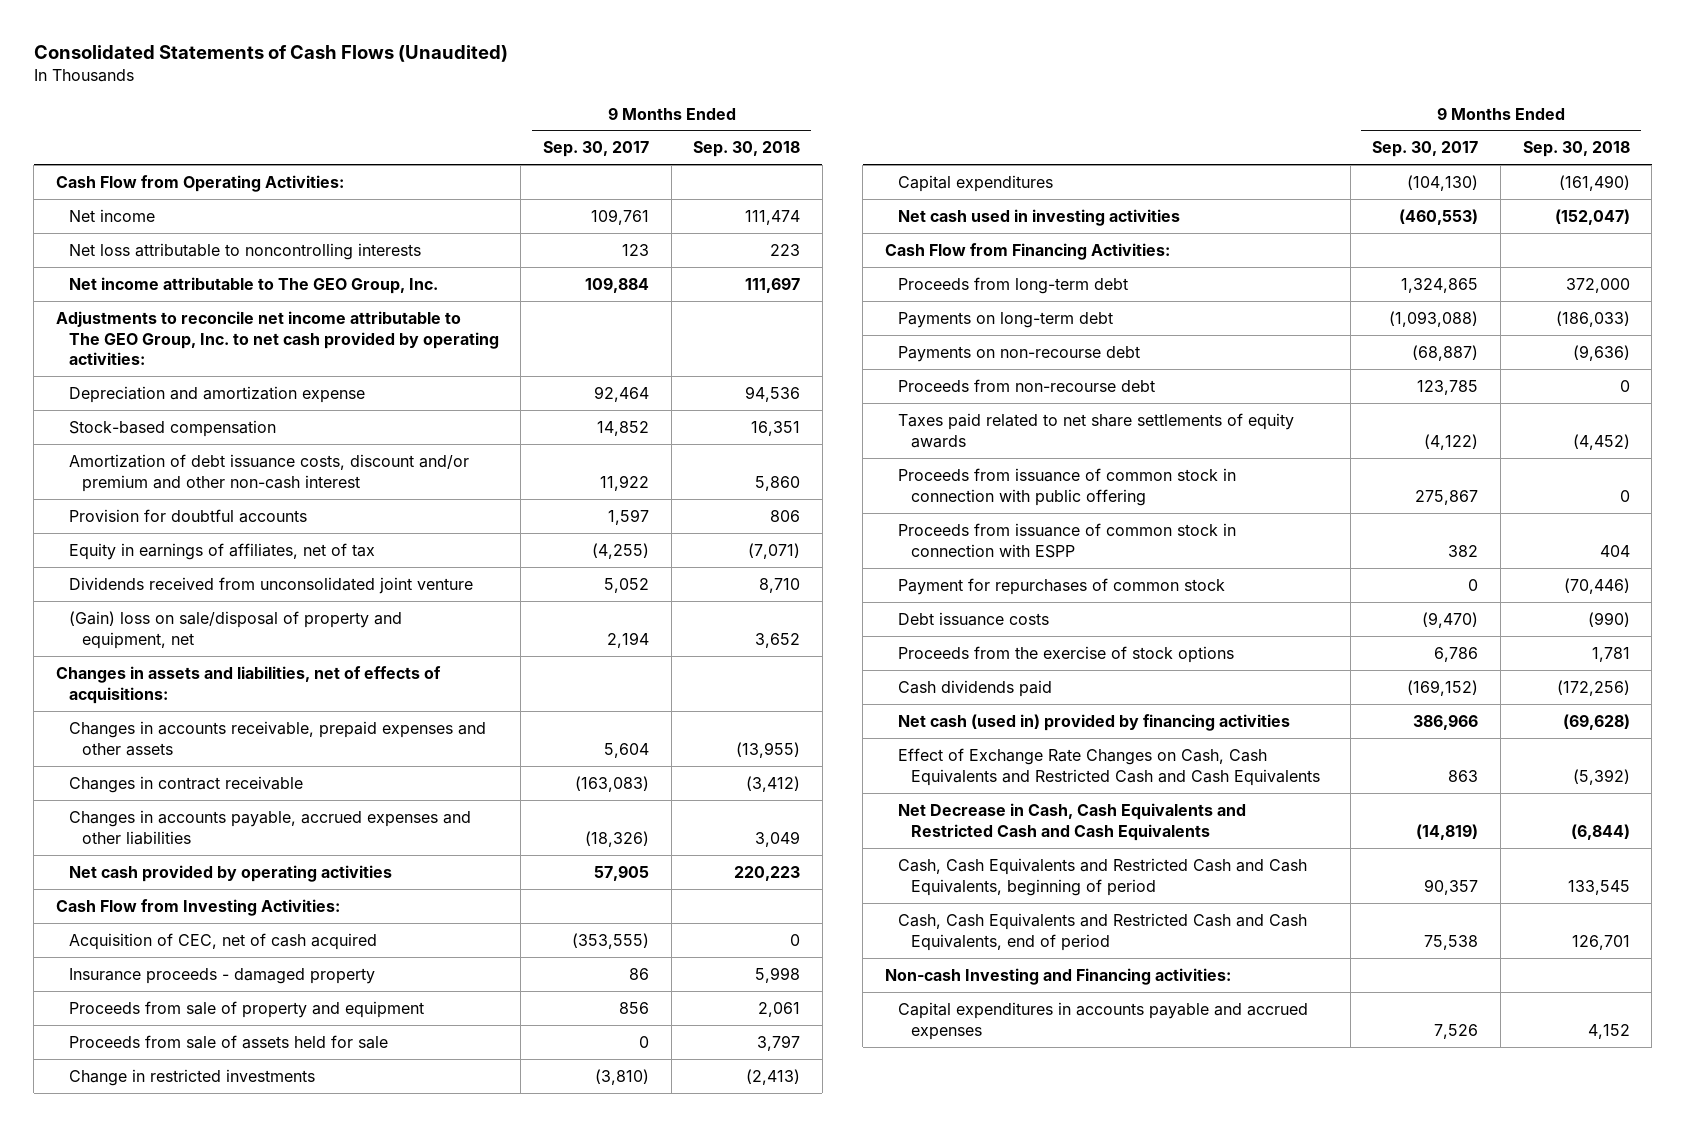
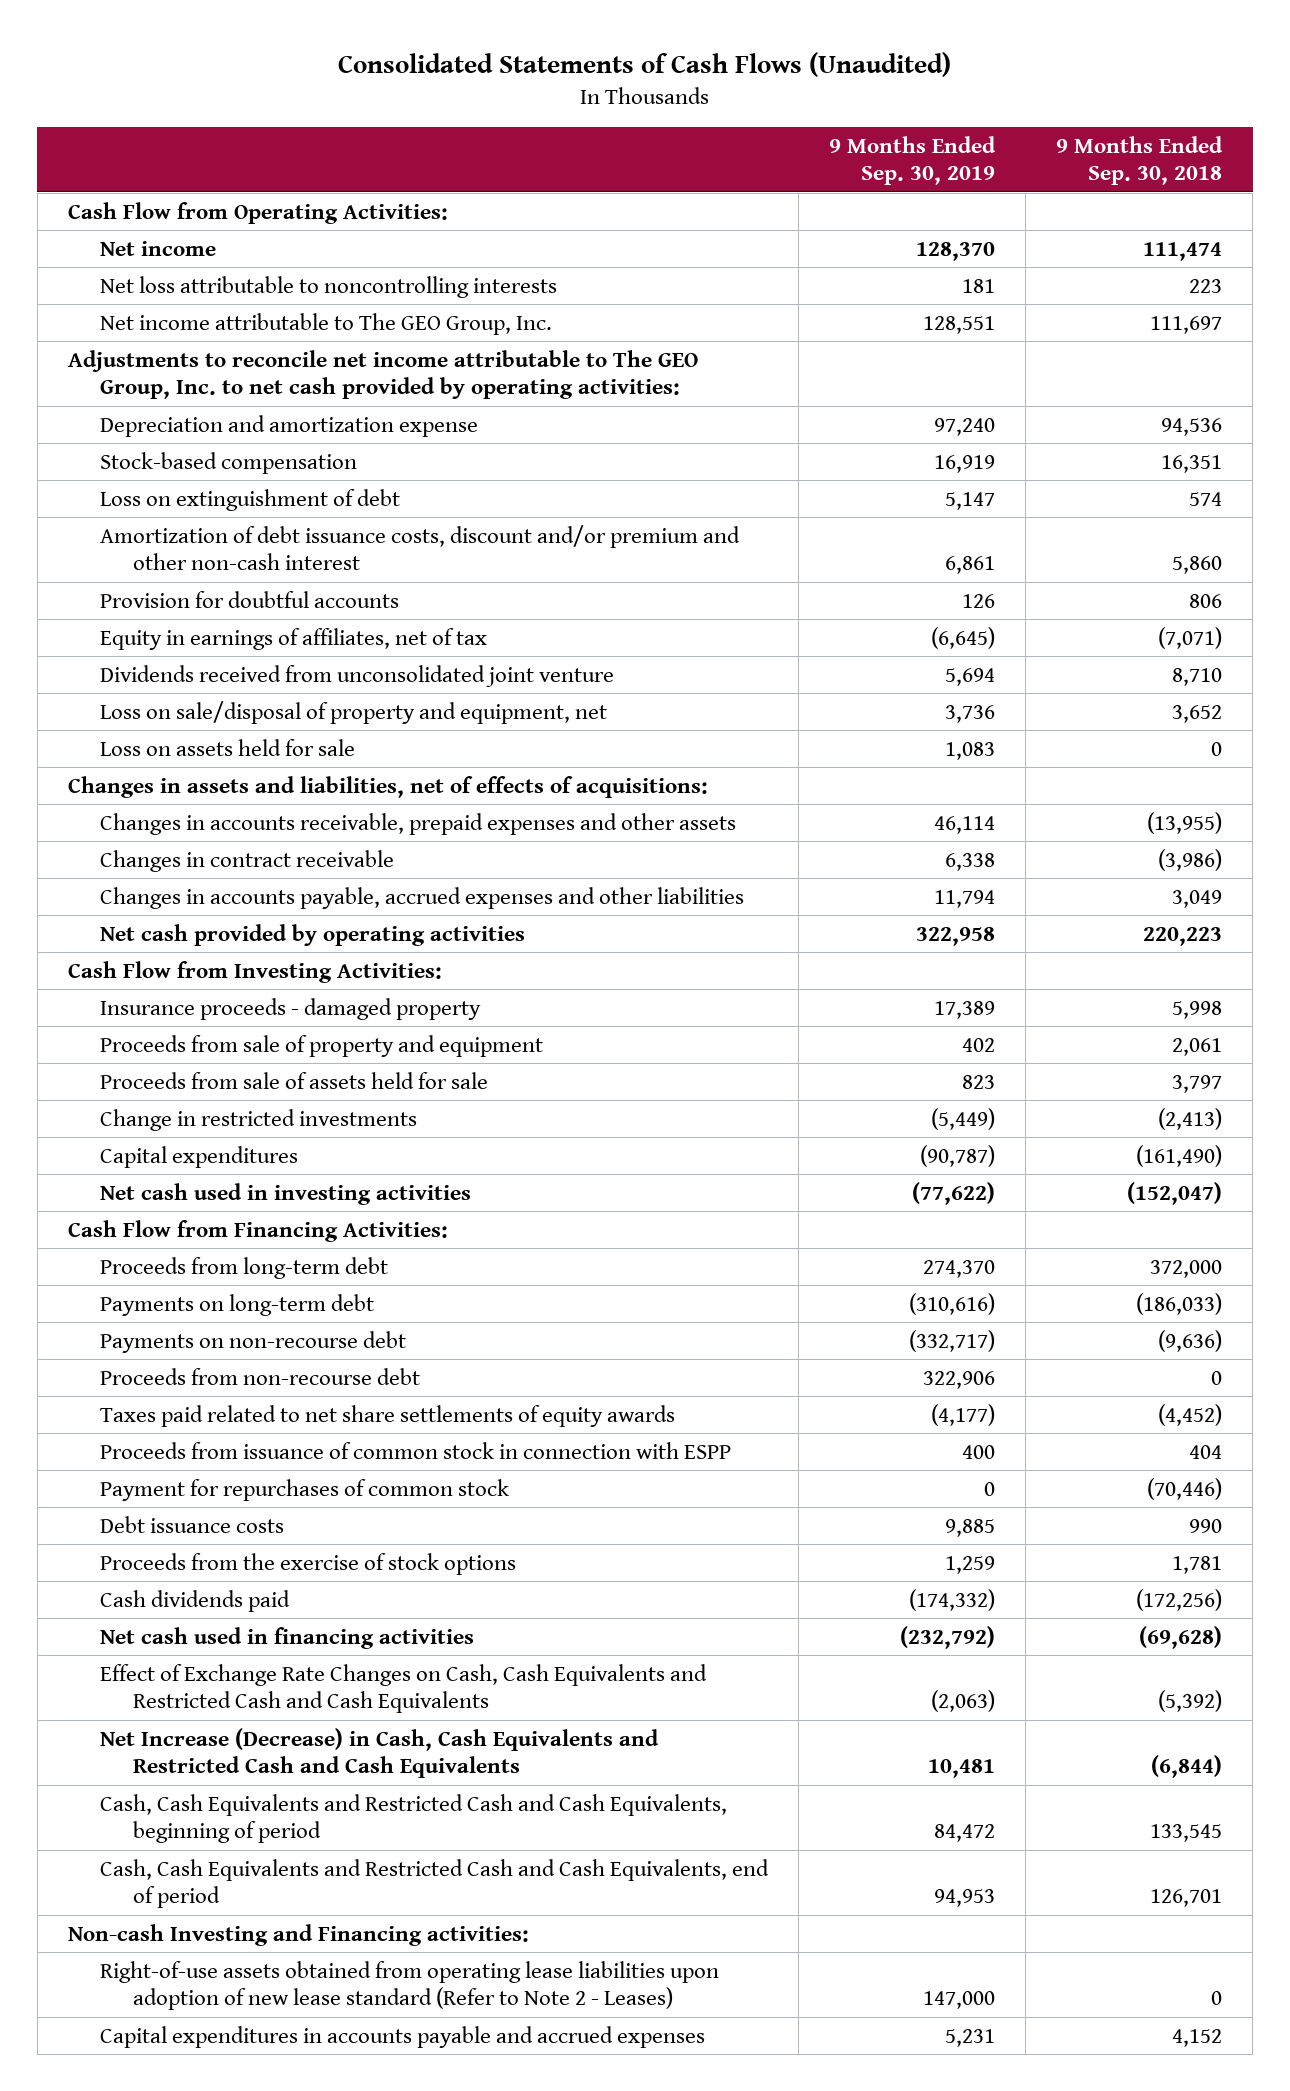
- | 9 Months Ended Sep. 30, 2017 | 9 Months Ended Sep. 30, 2018
+ | 9 Months Ended Sep. 30, 2019 | 9 Months Ended Sep. 30, 2018
+ Loss on extinguishment of debt | 5,147 | 574
- (Gain) loss on sale/disposal of property and equipment, net | 2,194 | 3,652
+ Loss on sale/disposal of property and equipment, net | 3,736 | 3,652
+ Loss on assets held for sale | 1,083 | 0
- Changes in contract receivable | (163,083) | (3,412)
+ Changes in contract receivable | 6,338 | (3,986)
- Acquisition of CEC, net of cash acquired | (353,555) | 0
- Proceeds from issuance of common stock in connection with public offering | 275,867 | 0
- Debt issuance costs | (9,470) | (990)
+ Debt issuance costs | 9,885 | 990
- Net cash (used in) provided by financing activities | 386,966 | (69,628)
+ Net cash used in financing activities | (232,792) | (69,628)
- Net Decrease in Cash, Cash Equivalents and Restricted Cash and Cash Equivalents | (14,819) | (6,844)
+ Net Increase (Decrease) in Cash, Cash Equivalents and Restricted Cash and Cash Equivalents | 10,481 | (6,844)
+ Right-of-use assets obtained from operating lease liabilities upon adoption of new lease standard (Refer to Note 2 - Leases) | 147,000 | 0

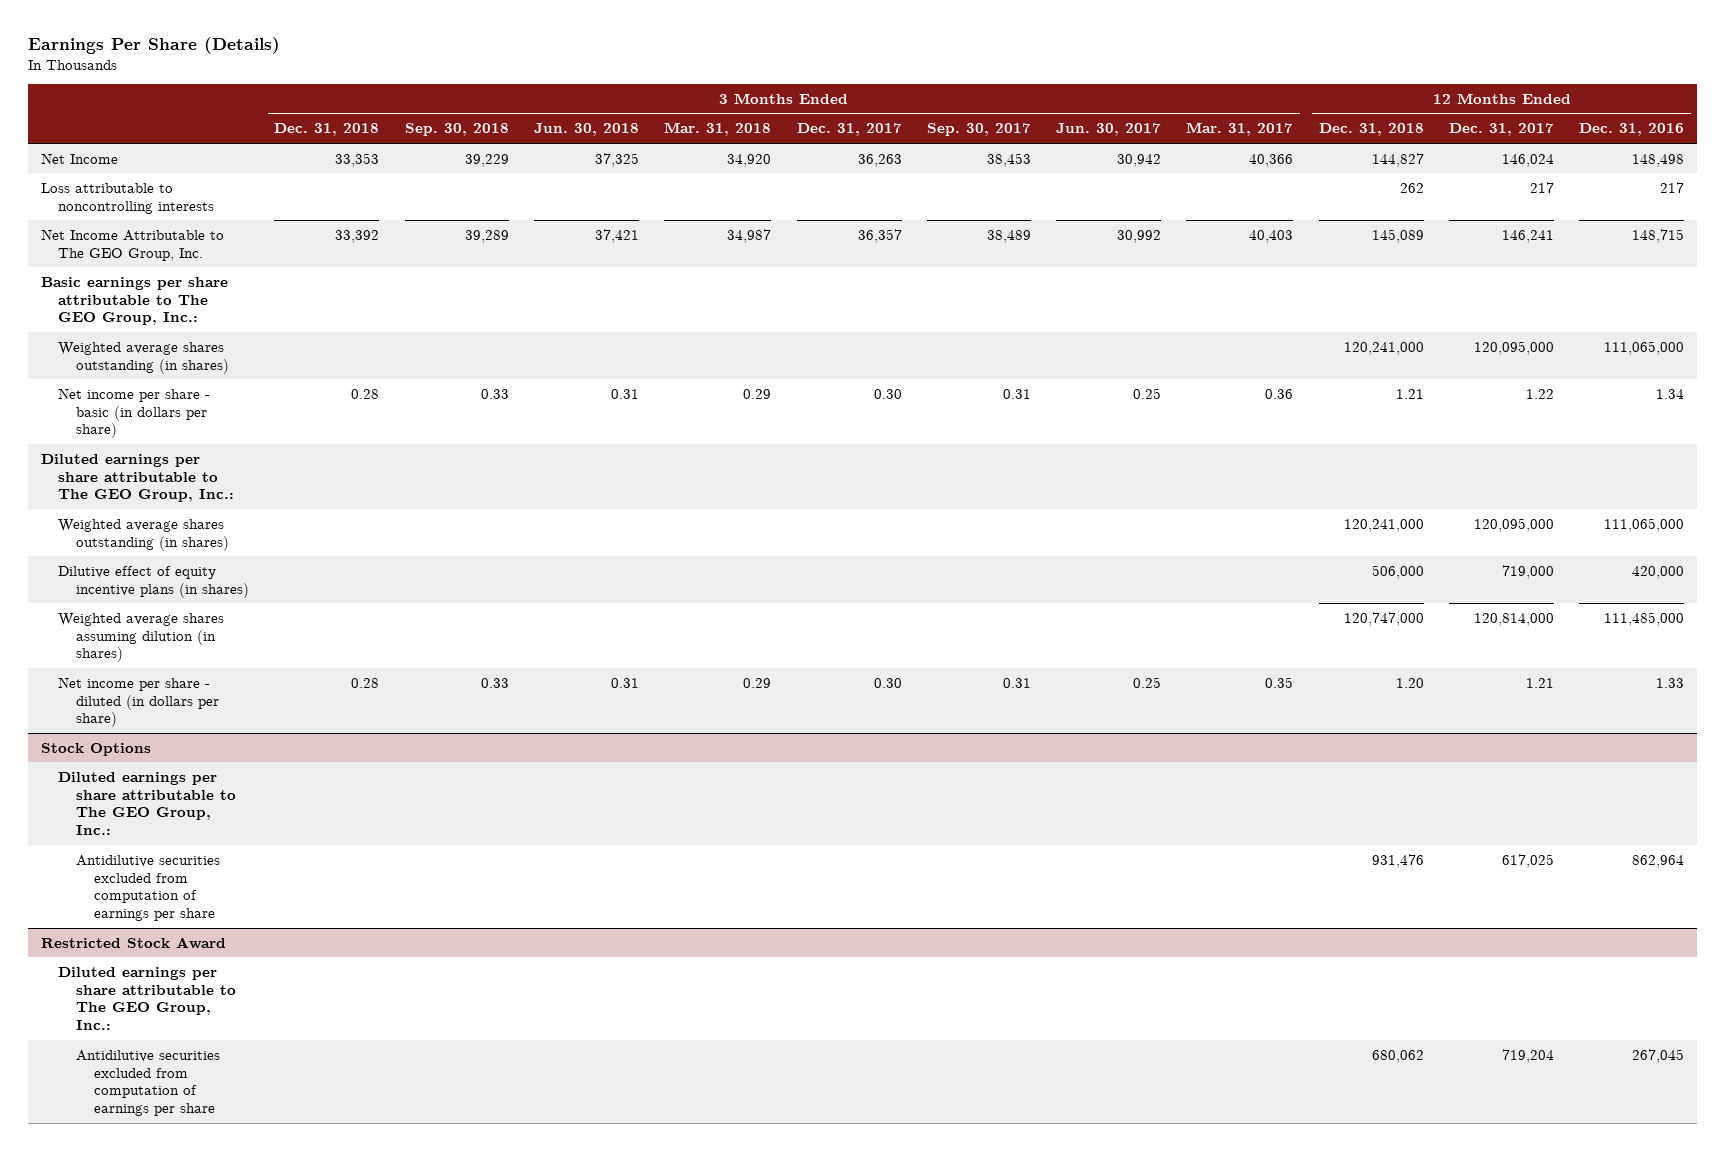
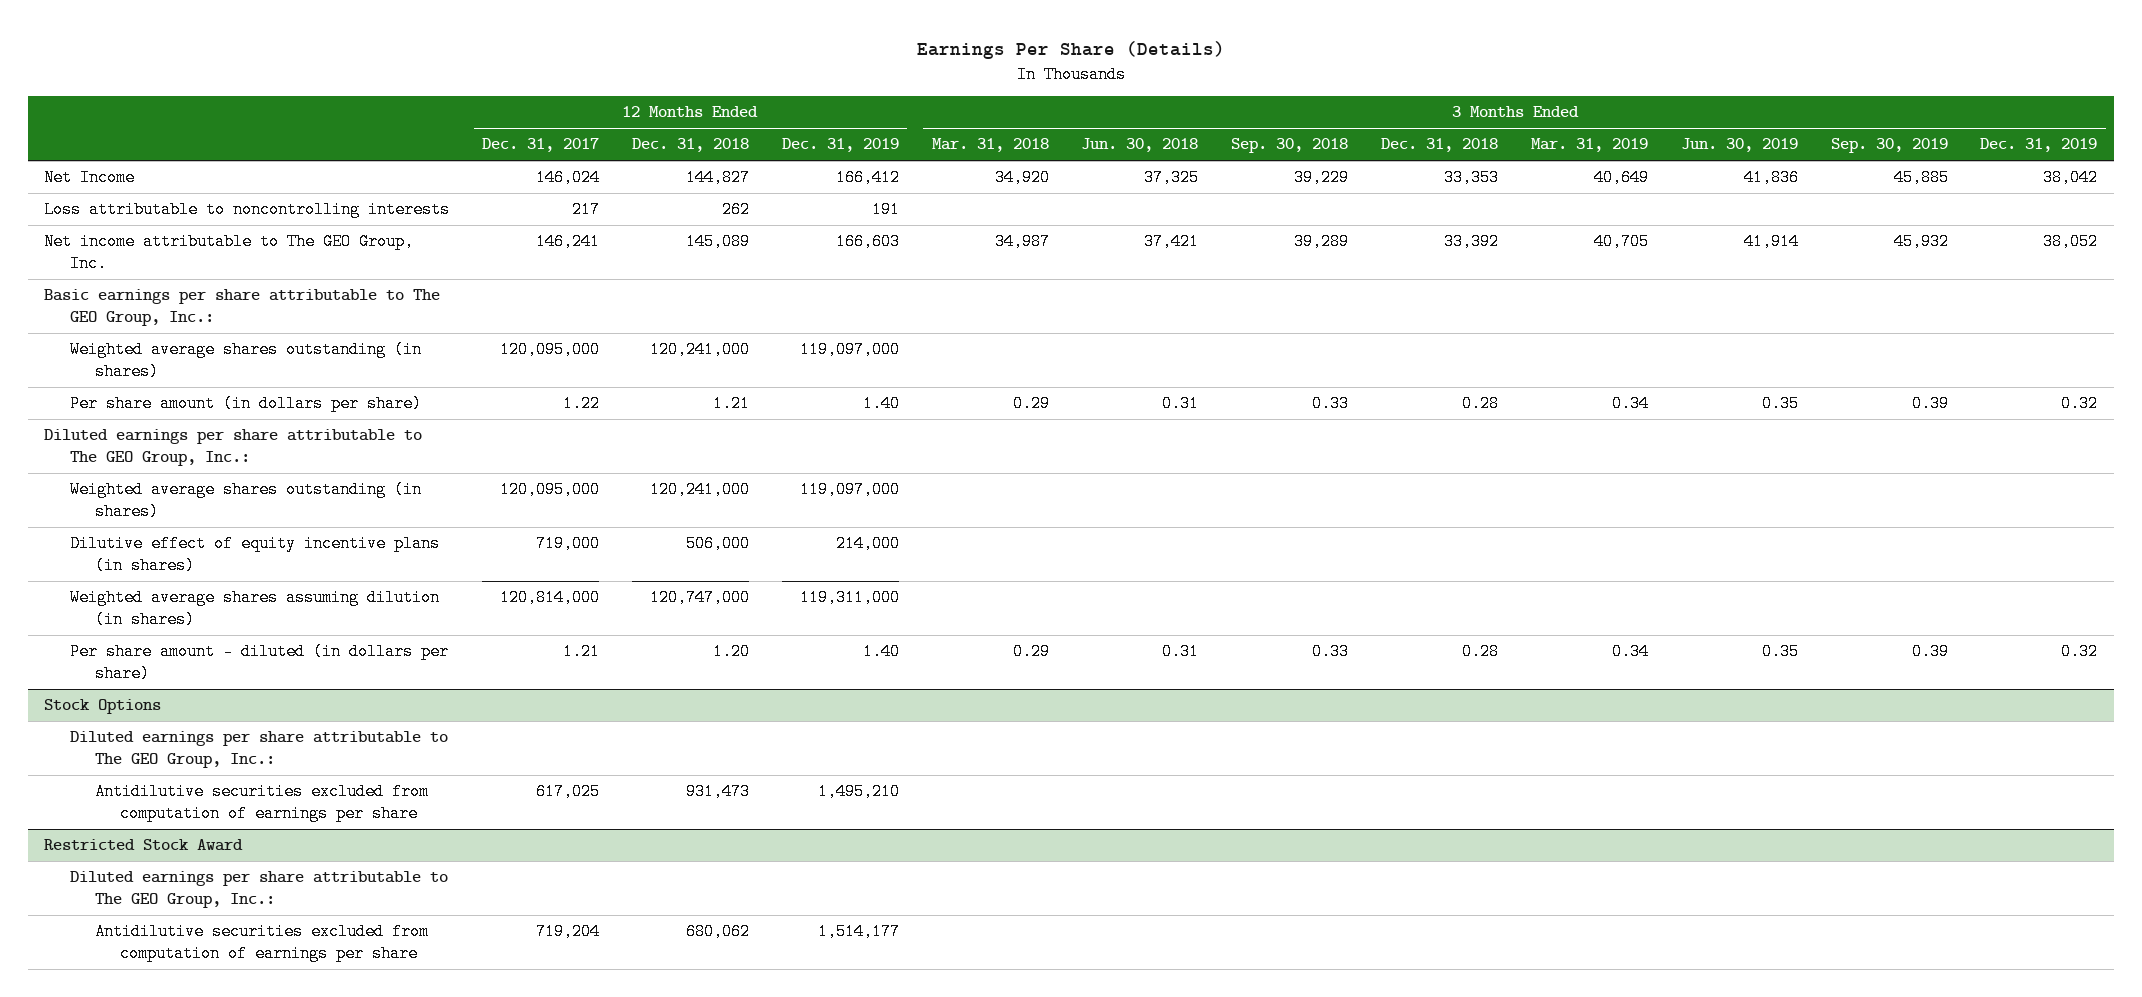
- | 3 Months Ended Dec. 31, 2018 | 3 Months Ended Sep. 30, 2018 | 3 Months Ended Jun. 30, 2018 | 3 Months Ended Mar. 31, 2018 | 3 Months Ended Dec. 31, 2017 | 3 Months Ended Sep. 30, 2017 | 3 Months Ended Jun. 30, 2017 | 3 Months Ended Mar. 31, 2017 | 12 Months Ended Dec. 31, 2018 | 12 Months Ended Dec. 31, 2017 | 12 Months Ended Dec. 31, 2016
+ | 12 Months Ended Dec. 31, 2017 | 12 Months Ended Dec. 31, 2018 | 12 Months Ended Dec. 31, 2019 | 3 Months Ended Mar. 31, 2018 | 3 Months Ended Jun. 30, 2018 | 3 Months Ended Sep. 30, 2018 | 3 Months Ended Dec. 31, 2018 | 3 Months Ended Mar. 31, 2019 | 3 Months Ended Jun. 30, 2019 | 3 Months Ended Sep. 30, 2019 | 3 Months Ended Dec. 31, 2019
- Net Income Attributable to The GEO Group, Inc. | 33,392 | 39,289 | 37,421 | 34,987 | 36,357 | 38,489 | 30,992 | 40,403 | 145,089 | 146,241 | 148,715
+ Net income attributable to The GEO Group, Inc. | 146,241 | 145,089 | 166,603 | 34,987 | 37,421 | 39,289 | 33,392 | 40,705 | 41,914 | 45,932 | 38,052
- Net income per share - basic (in dollars per share) | 0.28 | 0.33 | 0.31 | 0.29 | 0.30 | 0.31 | 0.25 | 0.36 | 1.21 | 1.22 | 1.34
+ Per share amount (in dollars per share) | 1.22 | 1.21 | 1.40 | 0.29 | 0.31 | 0.33 | 0.28 | 0.34 | 0.35 | 0.39 | 0.32
- Net income per share - diluted (in dollars per share) | 0.28 | 0.33 | 0.31 | 0.29 | 0.30 | 0.31 | 0.25 | 0.35 | 1.20 | 1.21 | 1.33
+ Per share amount - diluted (in dollars per share) | 1.21 | 1.20 | 1.40 | 0.29 | 0.31 | 0.33 | 0.28 | 0.34 | 0.35 | 0.39 | 0.32
@ Stock Options
- Antidilutive securities excluded from computation of earnings per share | | | | | | | | | 931,476 | 617,025 | 862,964
+ Antidilutive securities excluded from computation of earnings per share | 617,025 | 931,473 | 1,495,210 | | | | | | | |

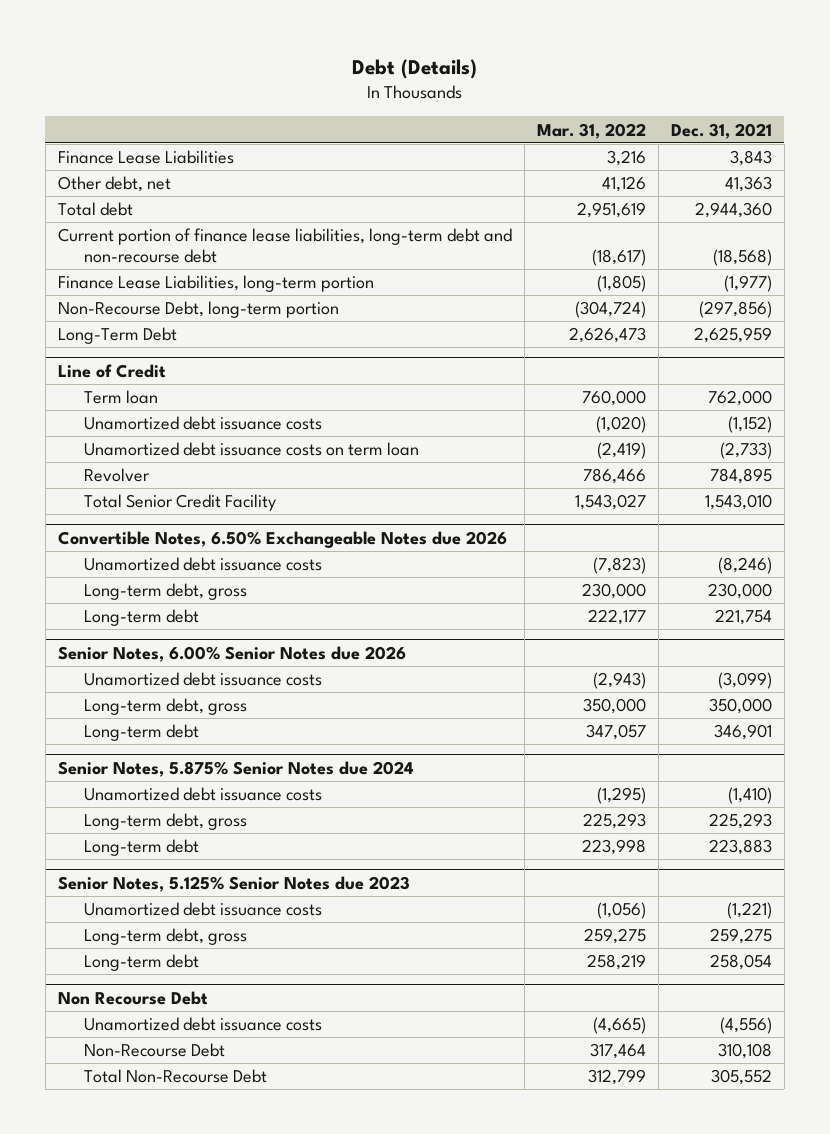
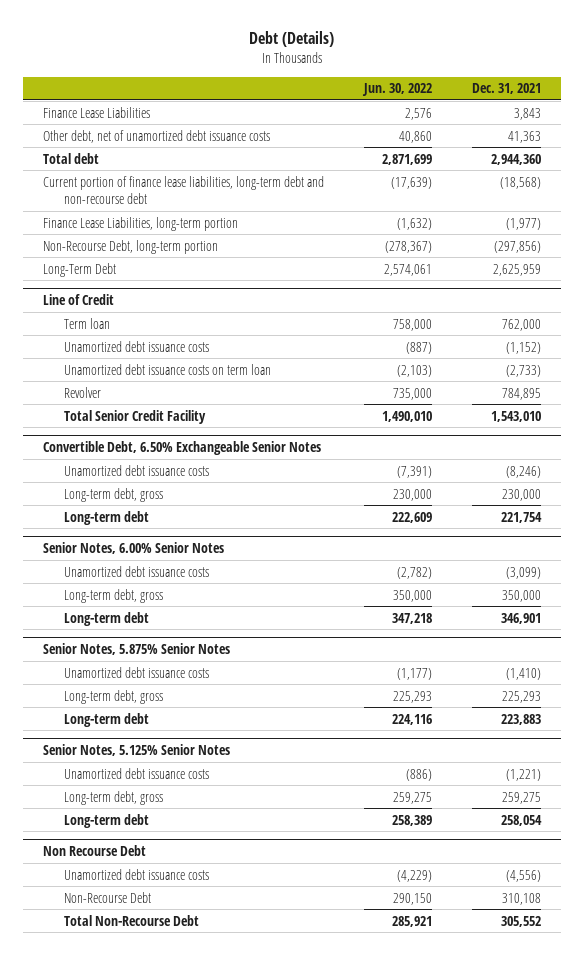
- | Mar. 31, 2022 | Dec. 31, 2021
+ | Jun. 30, 2022 | Dec. 31, 2021
- Other debt, net | 41,126 | 41,363
+ Other debt, net of unamortized debt issuance costs | 40,860 | 41,363
- Convertible Notes, 6.50% Exchangeable Notes due 2026
+ Convertible Debt, 6.50% Exchangeable Senior Notes
- Senior Notes, 6.00% Senior Notes due 2026
+ Senior Notes, 6.00% Senior Notes
- Senior Notes, 5.875% Senior Notes due 2024
+ Senior Notes, 5.875% Senior Notes
- Senior Notes, 5.125% Senior Notes due 2023
+ Senior Notes, 5.125% Senior Notes

